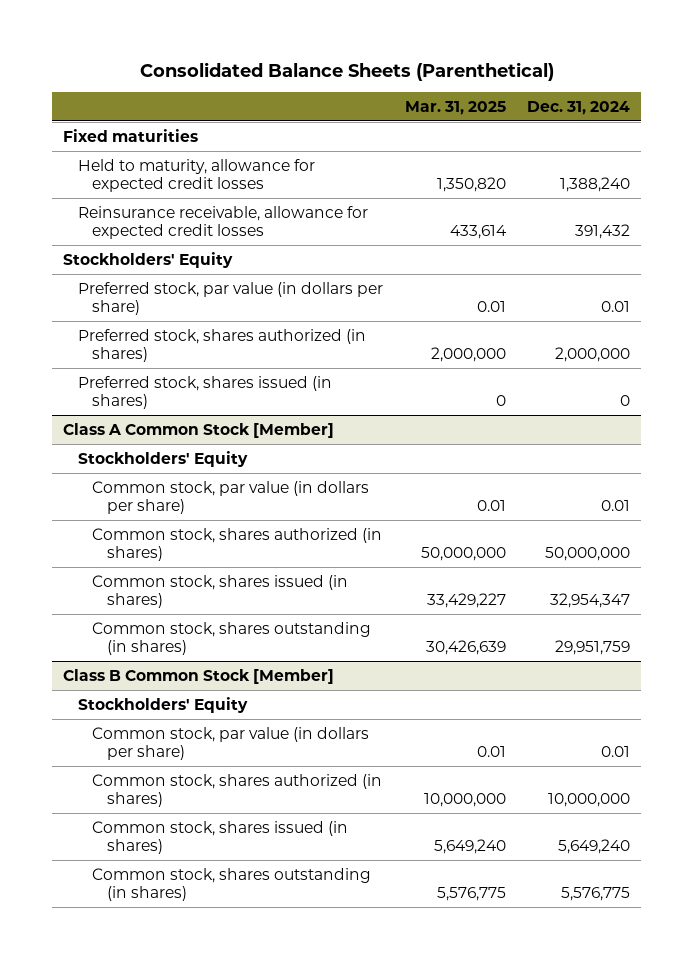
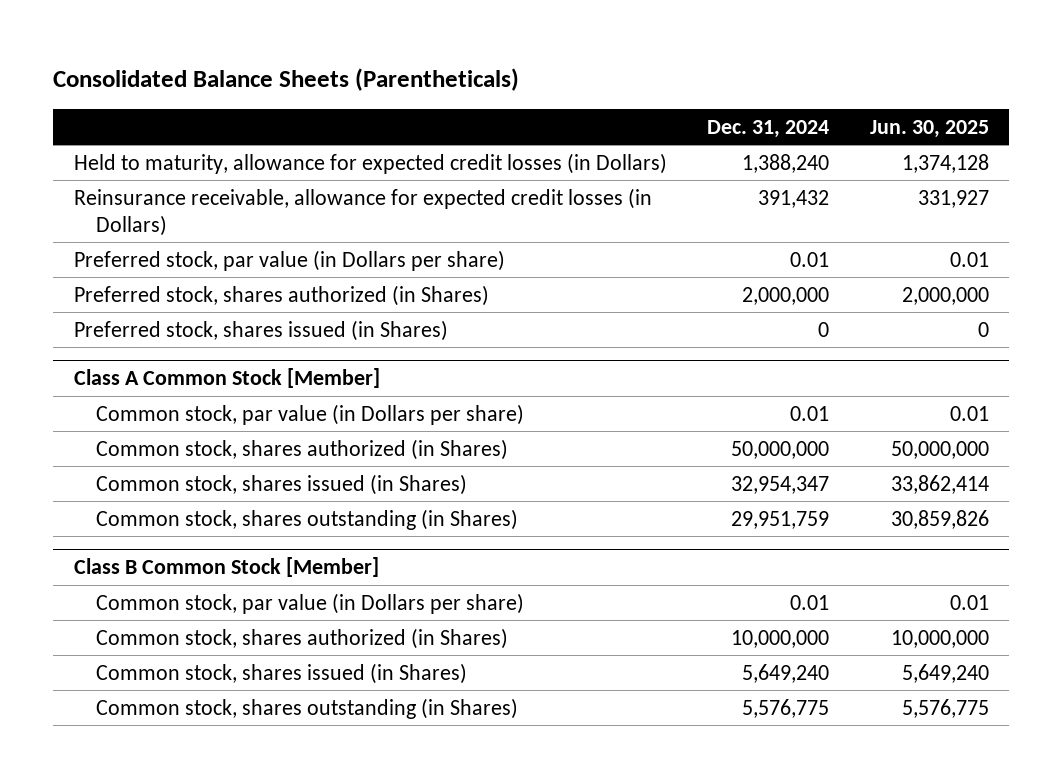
- Consolidated Balance Sheets (Parenthetical)
+ Consolidated Balance Sheets (Parentheticals)
- | Mar. 31, 2025 | Dec. 31, 2024
+ | Dec. 31, 2024 | Jun. 30, 2025
- Fixed maturities
- Held to maturity, allowance for expected credit losses | 1,350,820 | 1,388,240
- Reinsurance receivable, allowance for expected credit losses | 433,614 | 391,432
- Stockholders' Equity
- Preferred stock, par value (in dollars per share) | 0.01 | 0.01
- Preferred stock, shares authorized (in shares) | 2,000,000 | 2,000,000
- Preferred stock, shares issued (in shares) | 0 | 0
+ Held to maturity, allowance for expected credit losses (in Dollars) | 1,388,240 | 1,374,128
+ Reinsurance receivable, allowance for expected credit losses (in Dollars) | 391,432 | 331,927
+ Preferred stock, par value (in Dollars per share) | 0.01 | 0.01
+ Preferred stock, shares authorized (in Shares) | 2,000,000 | 2,000,000
+ Preferred stock, shares issued (in Shares) | 0 | 0
@ Class A Common Stock [Member]
- Stockholders' Equity
- Common stock, par value (in dollars per share) | 0.01 | 0.01
- Common stock, shares authorized (in shares) | 50,000,000 | 50,000,000
- Common stock, shares issued (in shares) | 33,429,227 | 32,954,347
- Common stock, shares outstanding (in shares) | 30,426,639 | 29,951,759
+ Common stock, par value (in Dollars per share) | 0.01 | 0.01
+ Common stock, shares authorized (in Shares) | 50,000,000 | 50,000,000
+ Common stock, shares issued (in Shares) | 32,954,347 | 33,862,414
+ Common stock, shares outstanding (in Shares) | 29,951,759 | 30,859,826
@ Class B Common Stock [Member]
- Stockholders' Equity
- Common stock, par value (in dollars per share) | 0.01 | 0.01
- Common stock, shares authorized (in shares) | 10,000,000 | 10,000,000
- Common stock, shares issued (in shares) | 5,649,240 | 5,649,240
- Common stock, shares outstanding (in shares) | 5,576,775 | 5,576,775
+ Common stock, par value (in Dollars per share) | 0.01 | 0.01
+ Common stock, shares authorized (in Shares) | 10,000,000 | 10,000,000
+ Common stock, shares issued (in Shares) | 5,649,240 | 5,649,240
+ Common stock, shares outstanding (in Shares) | 5,576,775 | 5,576,775

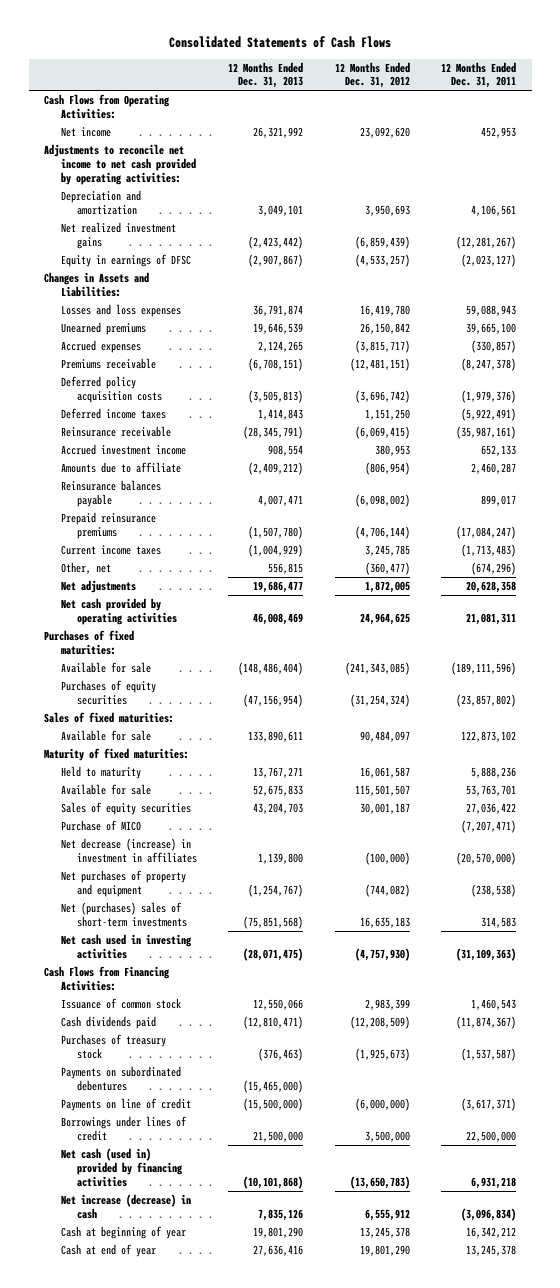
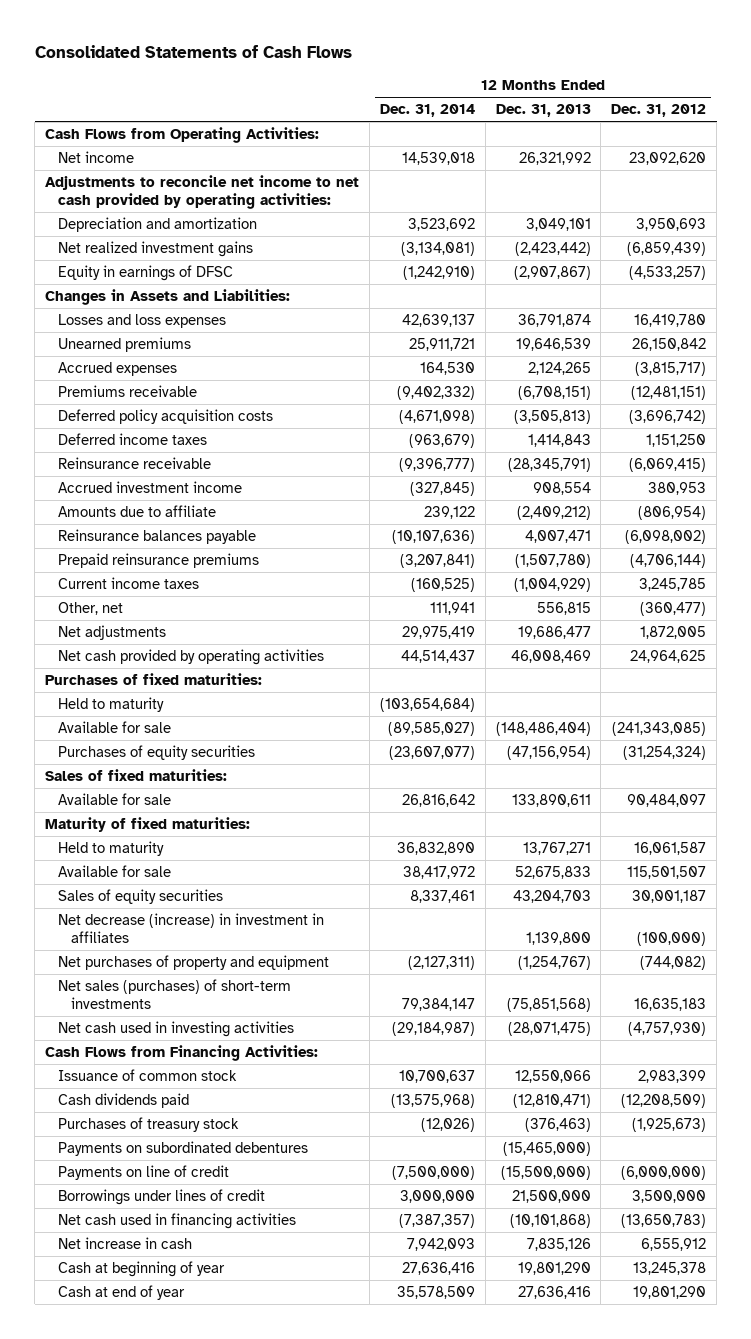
- | 12 Months Ended Dec. 31, 2013 | 12 Months Ended Dec. 31, 2012 | 12 Months Ended Dec. 31, 2011
+ | 12 Months Ended Dec. 31, 2014 | 12 Months Ended Dec. 31, 2013 | 12 Months Ended Dec. 31, 2012
+ Held to maturity | (103,654,684) | |
- Purchase of MICO | | | (7,207,471)
- Net (purchases) sales of short-term investments | (75,851,568) | 16,635,183 | 314,583
+ Net sales (purchases) of short-term investments | 79,384,147 | (75,851,568) | 16,635,183
- Net cash (used in) provided by financing activities | (10,101,868) | (13,650,783) | 6,931,218
- Net increase (decrease) in cash | 7,835,126 | 6,555,912 | (3,096,834)
+ Net cash used in financing activities | (7,387,357) | (10,101,868) | (13,650,783)
+ Net increase in cash | 7,942,093 | 7,835,126 | 6,555,912

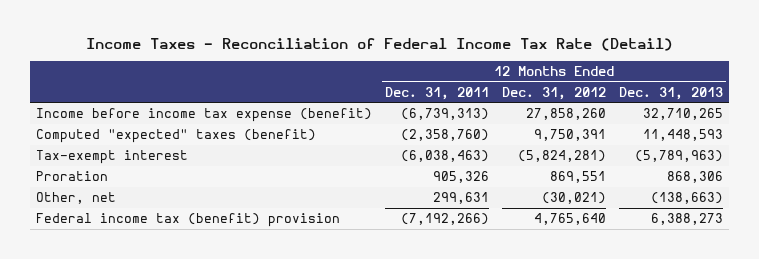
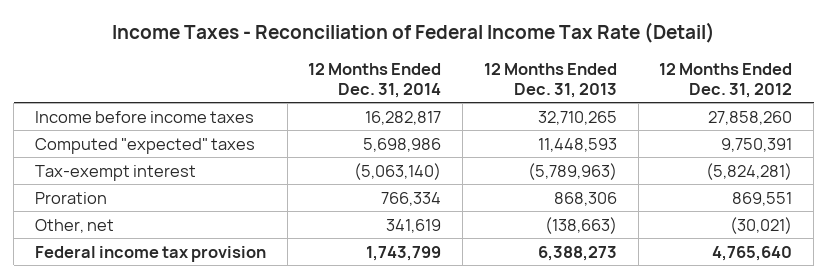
- | 12 Months Ended Dec. 31, 2011 | 12 Months Ended Dec. 31, 2012 | 12 Months Ended Dec. 31, 2013
+ | 12 Months Ended Dec. 31, 2014 | 12 Months Ended Dec. 31, 2013 | 12 Months Ended Dec. 31, 2012
- Income before income tax expense (benefit) | (6,739,313) | 27,858,260 | 32,710,265
- Computed "expected" taxes (benefit) | (2,358,760) | 9,750,391 | 11,448,593
+ Income before income taxes | 16,282,817 | 32,710,265 | 27,858,260
+ Computed "expected" taxes | 5,698,986 | 11,448,593 | 9,750,391
- Federal income tax (benefit) provision | (7,192,266) | 4,765,640 | 6,388,273
+ Federal income tax provision | 1,743,799 | 6,388,273 | 4,765,640

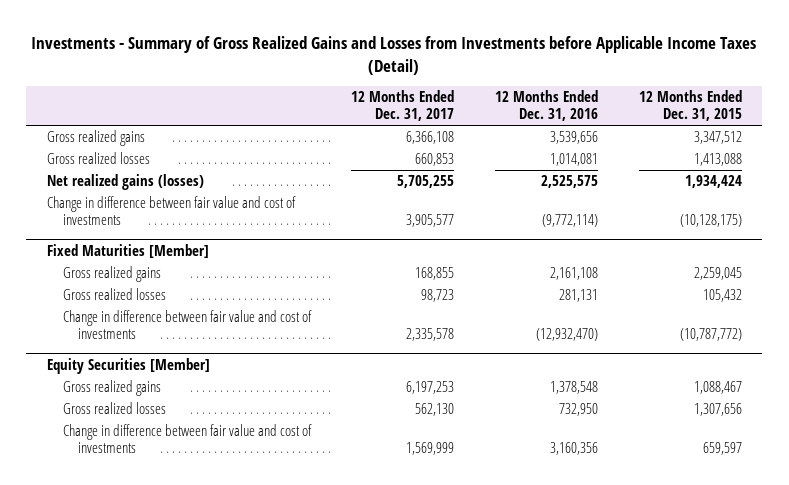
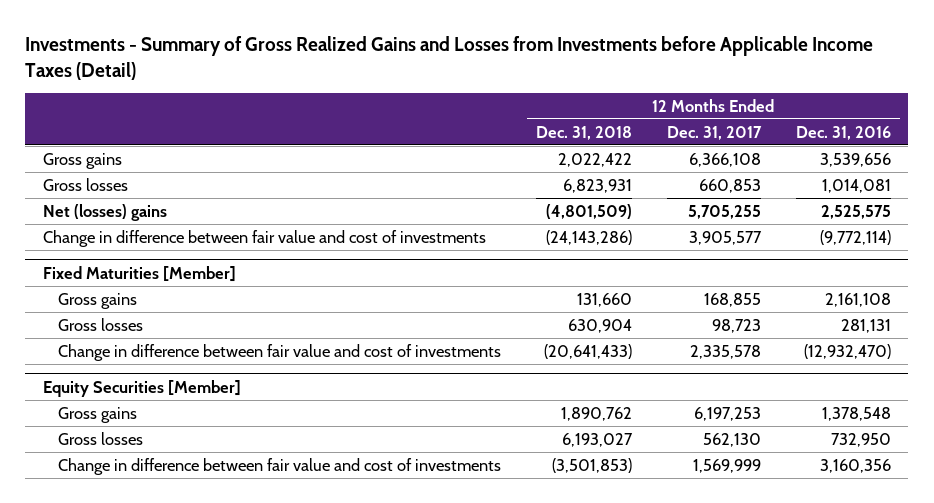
- | 12 Months Ended Dec. 31, 2017 | 12 Months Ended Dec. 31, 2016 | 12 Months Ended Dec. 31, 2015
+ | 12 Months Ended Dec. 31, 2018 | 12 Months Ended Dec. 31, 2017 | 12 Months Ended Dec. 31, 2016
- Gross realized gains | 6,366,108 | 3,539,656 | 3,347,512
- Gross realized losses | 660,853 | 1,014,081 | 1,413,088
- Net realized gains (losses) | 5,705,255 | 2,525,575 | 1,934,424
+ Gross gains | 2,022,422 | 6,366,108 | 3,539,656
+ Gross losses | 6,823,931 | 660,853 | 1,014,081
+ Net (losses) gains | (4,801,509) | 5,705,255 | 2,525,575
@ Fixed Maturities [Member]
- Gross realized gains | 168,855 | 2,161,108 | 2,259,045
- Gross realized losses | 98,723 | 281,131 | 105,432
+ Gross gains | 131,660 | 168,855 | 2,161,108
+ Gross losses | 630,904 | 98,723 | 281,131
@ Equity Securities [Member]
- Gross realized gains | 6,197,253 | 1,378,548 | 1,088,467
- Gross realized losses | 562,130 | 732,950 | 1,307,656
+ Gross gains | 1,890,762 | 6,197,253 | 1,378,548
+ Gross losses | 6,193,027 | 562,130 | 732,950

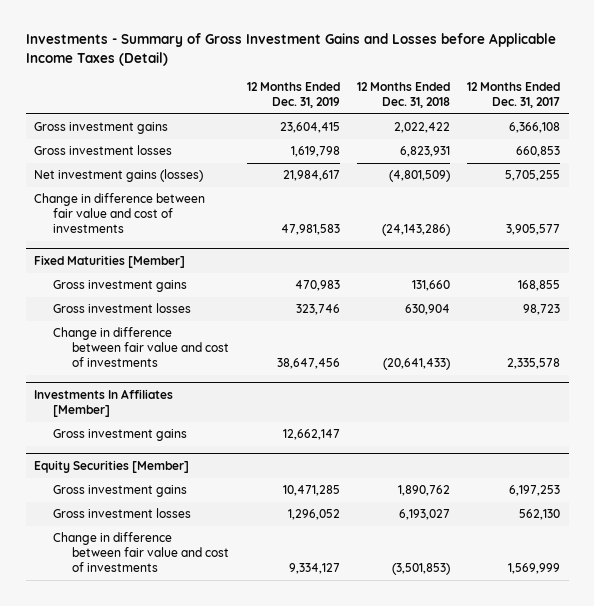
- Investments - Summary of Gross Realized Gains and Losses from Investments before Applicable Income Taxes (Detail)
+ Investments - Summary of Gross Investment Gains and Losses before Applicable Income Taxes (Detail)
- | 12 Months Ended Dec. 31, 2018 | 12 Months Ended Dec. 31, 2017 | 12 Months Ended Dec. 31, 2016
+ | 12 Months Ended Dec. 31, 2019 | 12 Months Ended Dec. 31, 2018 | 12 Months Ended Dec. 31, 2017
- Gross gains | 2,022,422 | 6,366,108 | 3,539,656
- Gross losses | 6,823,931 | 660,853 | 1,014,081
- Net (losses) gains | (4,801,509) | 5,705,255 | 2,525,575
+ Gross investment gains | 23,604,415 | 2,022,422 | 6,366,108
+ Gross investment losses | 1,619,798 | 6,823,931 | 660,853
+ Net investment gains (losses) | 21,984,617 | (4,801,509) | 5,705,255
@ Fixed Maturities [Member]
- Gross gains | 131,660 | 168,855 | 2,161,108
- Gross losses | 630,904 | 98,723 | 281,131
+ Gross investment gains | 470,983 | 131,660 | 168,855
+ Gross investment losses | 323,746 | 630,904 | 98,723
+ Investments In Affiliates [Member]
+ Gross investment gains | 12,662,147 | |
@ Equity Securities [Member]
- Gross gains | 1,890,762 | 6,197,253 | 1,378,548
- Gross losses | 6,193,027 | 562,130 | 732,950
+ Gross investment gains | 10,471,285 | 1,890,762 | 6,197,253
+ Gross investment losses | 1,296,052 | 6,193,027 | 562,130

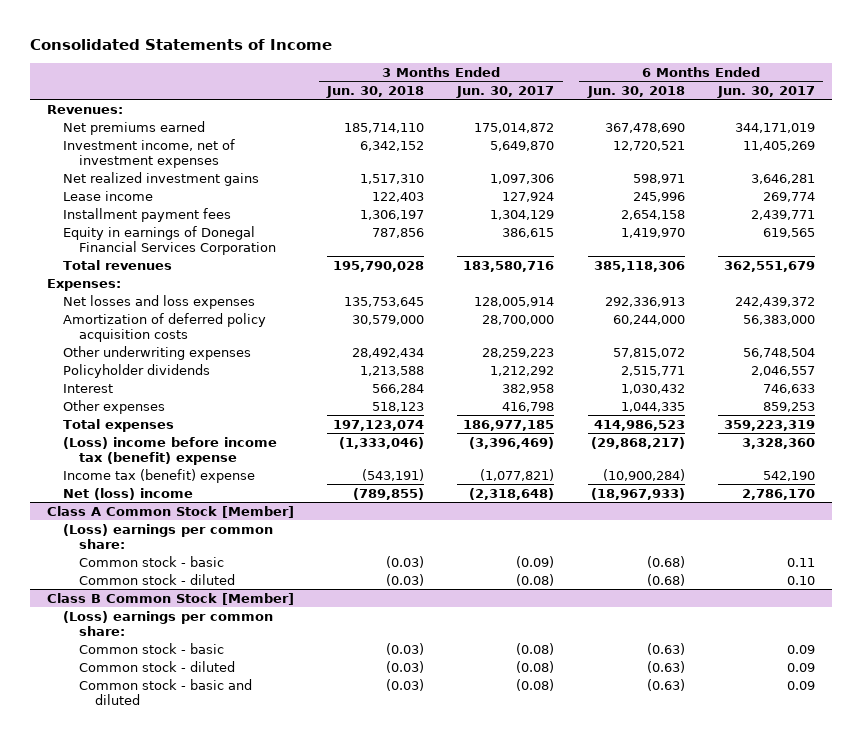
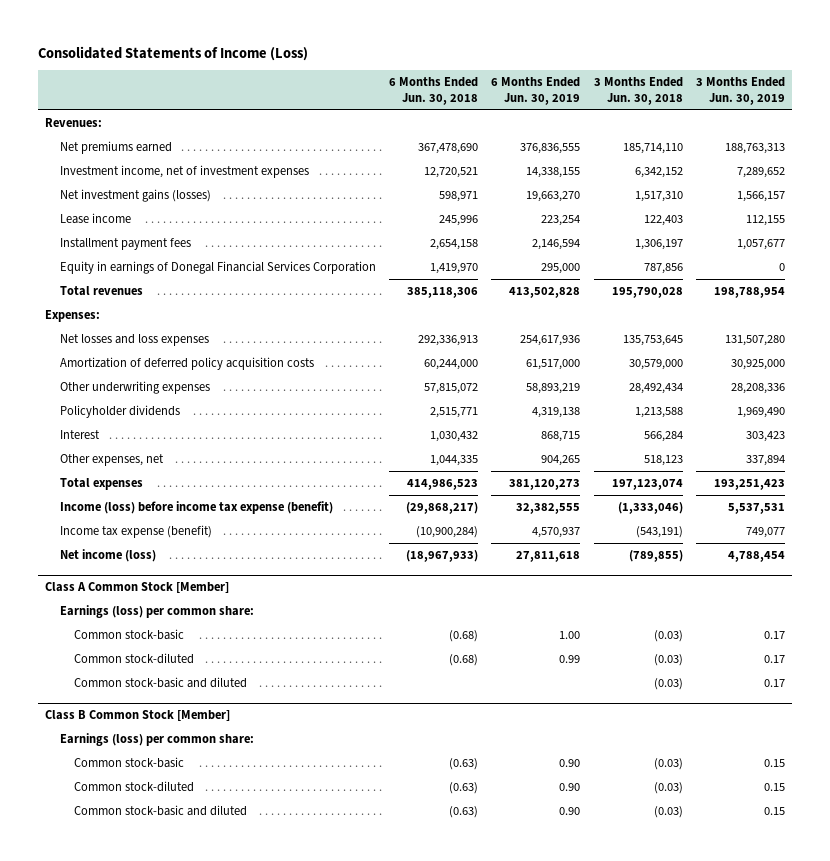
- Consolidated Statements of Income
+ Consolidated Statements of Income (Loss)
- | 3 Months Ended Jun. 30, 2018 | 3 Months Ended Jun. 30, 2017 | 6 Months Ended Jun. 30, 2018 | 6 Months Ended Jun. 30, 2017
+ | 6 Months Ended Jun. 30, 2018 | 6 Months Ended Jun. 30, 2019 | 3 Months Ended Jun. 30, 2018 | 3 Months Ended Jun. 30, 2019
- Net realized investment gains | 1,517,310 | 1,097,306 | 598,971 | 3,646,281
+ Net investment gains (losses) | 598,971 | 19,663,270 | 1,517,310 | 1,566,157
- Other expenses | 518,123 | 416,798 | 1,044,335 | 859,253
+ Other expenses, net | 1,044,335 | 904,265 | 518,123 | 337,894
- (Loss) income before income tax (benefit) expense | (1,333,046) | (3,396,469) | (29,868,217) | 3,328,360
- Income tax (benefit) expense | (543,191) | (1,077,821) | (10,900,284) | 542,190
- Net (loss) income | (789,855) | (2,318,648) | (18,967,933) | 2,786,170
+ Income (loss) before income tax expense (benefit) | (29,868,217) | 32,382,555 | (1,333,046) | 5,537,531
+ Income tax expense (benefit) | (10,900,284) | 4,570,937 | (543,191) | 749,077
+ Net income (loss) | (18,967,933) | 27,811,618 | (789,855) | 4,788,454
@ Class A Common Stock [Member]
- (Loss) earnings per common share:
- Common stock - basic | (0.03) | (0.09) | (0.68) | 0.11
- Common stock - diluted | (0.03) | (0.08) | (0.68) | 0.10
+ Earnings (loss) per common share:
+ Common stock-basic | (0.68) | 1.00 | (0.03) | 0.17
+ Common stock-diluted | (0.68) | 0.99 | (0.03) | 0.17
+ Common stock-basic and diluted | | | (0.03) | 0.17
@ Class B Common Stock [Member]
- (Loss) earnings per common share:
- Common stock - basic | (0.03) | (0.08) | (0.63) | 0.09
- Common stock - diluted | (0.03) | (0.08) | (0.63) | 0.09
- Common stock - basic and diluted | (0.03) | (0.08) | (0.63) | 0.09
+ Earnings (loss) per common share:
+ Common stock-basic | (0.63) | 0.90 | (0.03) | 0.15
+ Common stock-diluted | (0.63) | 0.90 | (0.03) | 0.15
+ Common stock-basic and diluted | (0.63) | 0.90 | (0.03) | 0.15

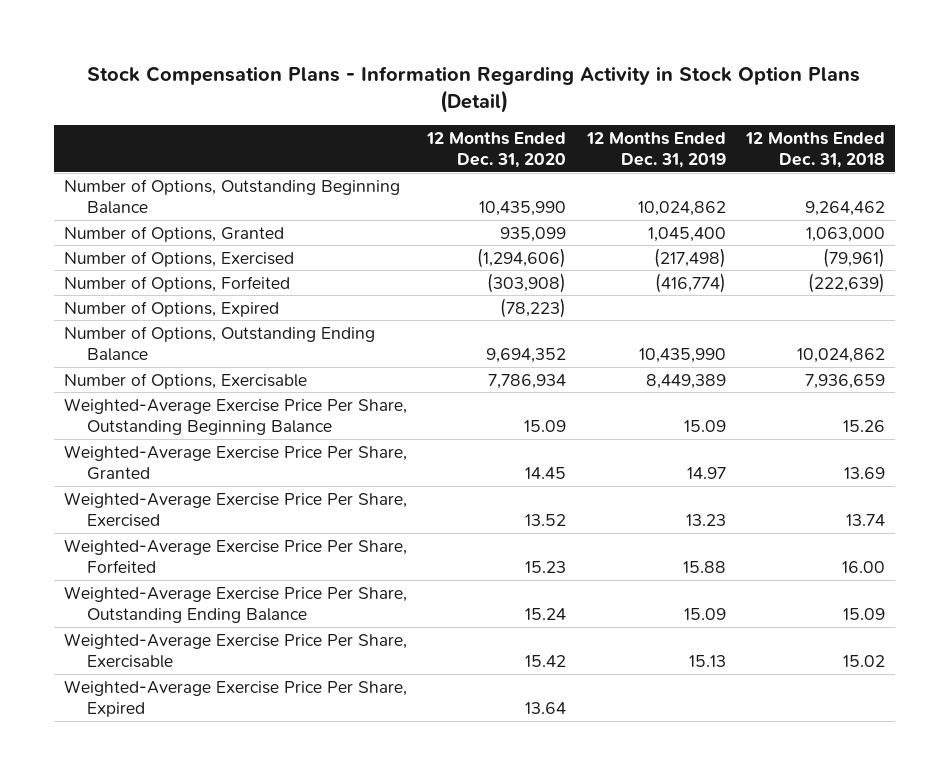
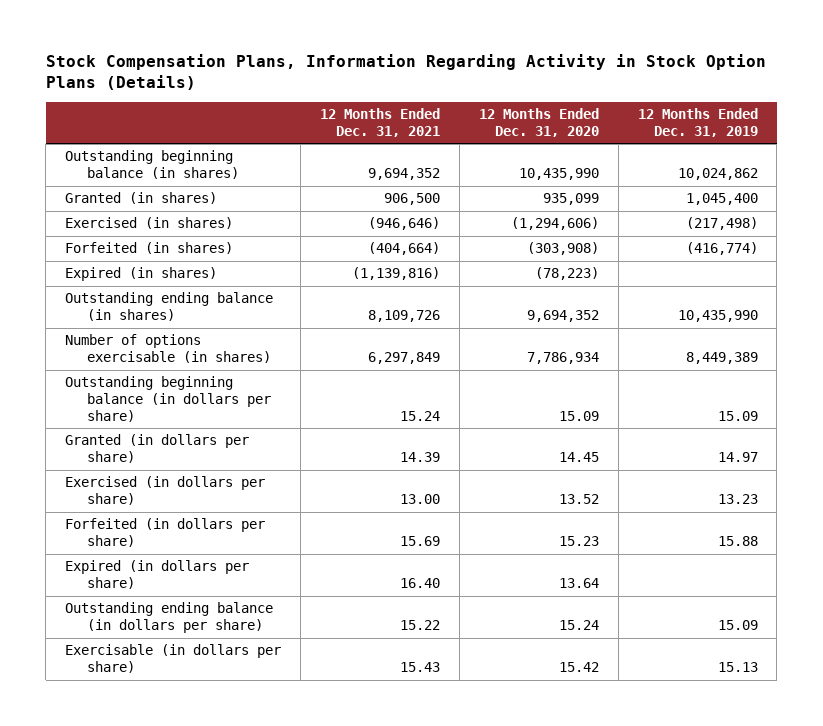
- Stock Compensation Plans - Information Regarding Activity in Stock Option Plans (Detail)
+ Stock Compensation Plans, Information Regarding Activity in Stock Option Plans (Details)
- | 12 Months Ended Dec. 31, 2020 | 12 Months Ended Dec. 31, 2019 | 12 Months Ended Dec. 31, 2018
+ | 12 Months Ended Dec. 31, 2021 | 12 Months Ended Dec. 31, 2020 | 12 Months Ended Dec. 31, 2019
- Number of Options, Outstanding Beginning Balance | 10,435,990 | 10,024,862 | 9,264,462
- Number of Options, Granted | 935,099 | 1,045,400 | 1,063,000
- Number of Options, Exercised | (1,294,606) | (217,498) | (79,961)
- Number of Options, Forfeited | (303,908) | (416,774) | (222,639)
- Number of Options, Expired | (78,223) | |
- Number of Options, Outstanding Ending Balance | 9,694,352 | 10,435,990 | 10,024,862
- Number of Options, Exercisable | 7,786,934 | 8,449,389 | 7,936,659
- Weighted-Average Exercise Price Per Share, Outstanding Beginning Balance | 15.09 | 15.09 | 15.26
- Weighted-Average Exercise Price Per Share, Granted | 14.45 | 14.97 | 13.69
- Weighted-Average Exercise Price Per Share, Exercised | 13.52 | 13.23 | 13.74
- Weighted-Average Exercise Price Per Share, Forfeited | 15.23 | 15.88 | 16.00
- Weighted-Average Exercise Price Per Share, Outstanding Ending Balance | 15.24 | 15.09 | 15.09
- Weighted-Average Exercise Price Per Share, Exercisable | 15.42 | 15.13 | 15.02
- Weighted-Average Exercise Price Per Share, Expired | 13.64 | |
+ Outstanding beginning balance (in shares) | 9,694,352 | 10,435,990 | 10,024,862
+ Granted (in shares) | 906,500 | 935,099 | 1,045,400
+ Exercised (in shares) | (946,646) | (1,294,606) | (217,498)
+ Forfeited (in shares) | (404,664) | (303,908) | (416,774)
+ Expired (in shares) | (1,139,816) | (78,223) |
+ Outstanding ending balance (in shares) | 8,109,726 | 9,694,352 | 10,435,990
+ Number of options exercisable (in shares) | 6,297,849 | 7,786,934 | 8,449,389
+ Outstanding beginning balance (in dollars per share) | 15.24 | 15.09 | 15.09
+ Granted (in dollars per share) | 14.39 | 14.45 | 14.97
+ Exercised (in dollars per share) | 13.00 | 13.52 | 13.23
+ Forfeited (in dollars per share) | 15.69 | 15.23 | 15.88
+ Expired (in dollars per share) | 16.40 | 13.64 |
+ Outstanding ending balance (in dollars per share) | 15.22 | 15.24 | 15.09
+ Exercisable (in dollars per share) | 15.43 | 15.42 | 15.13

